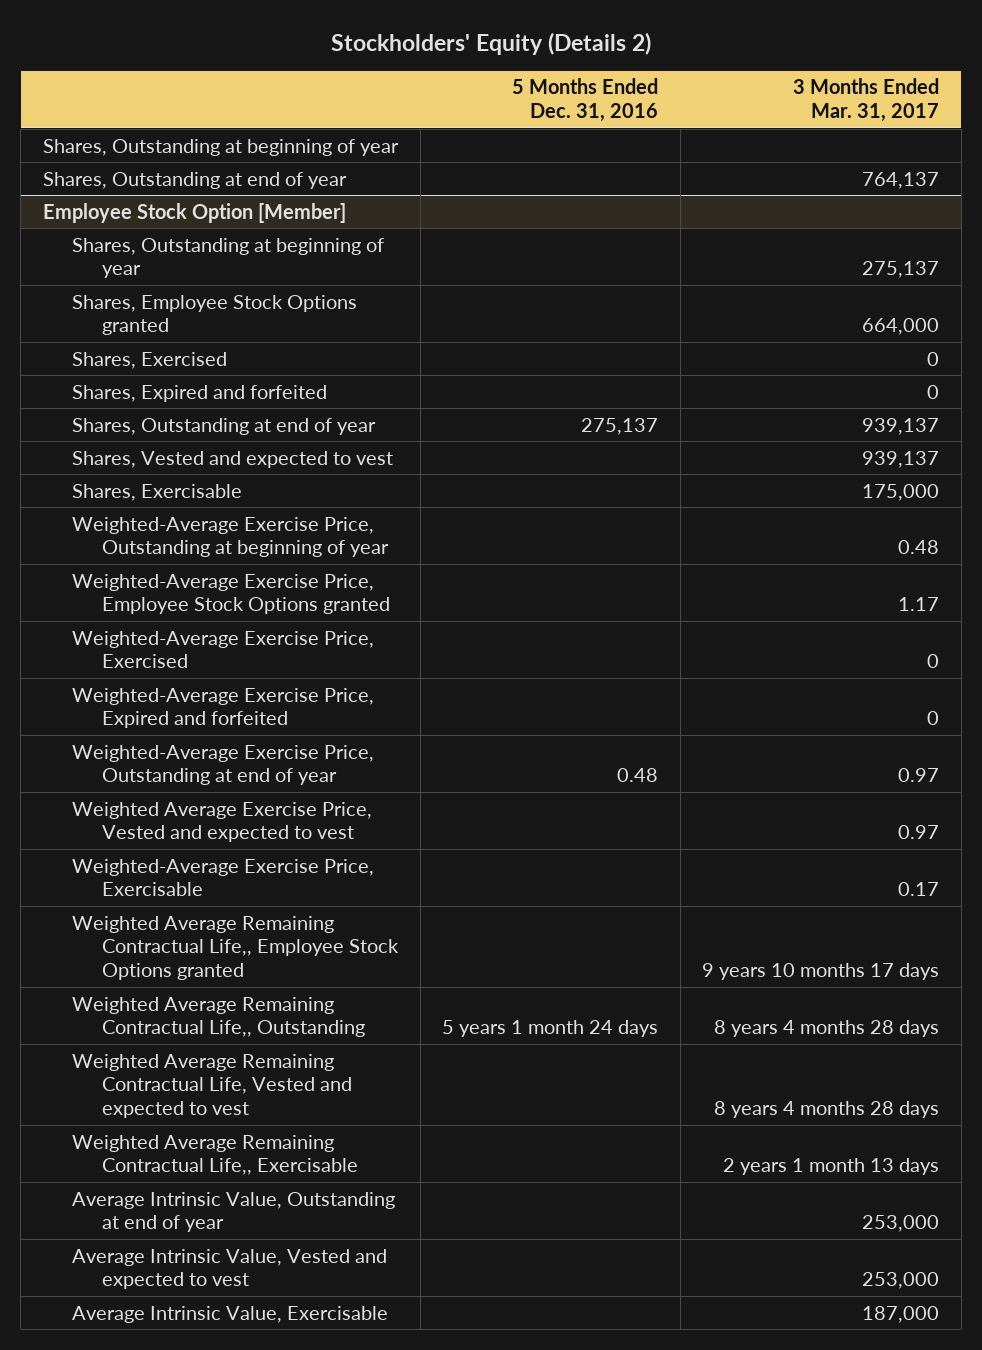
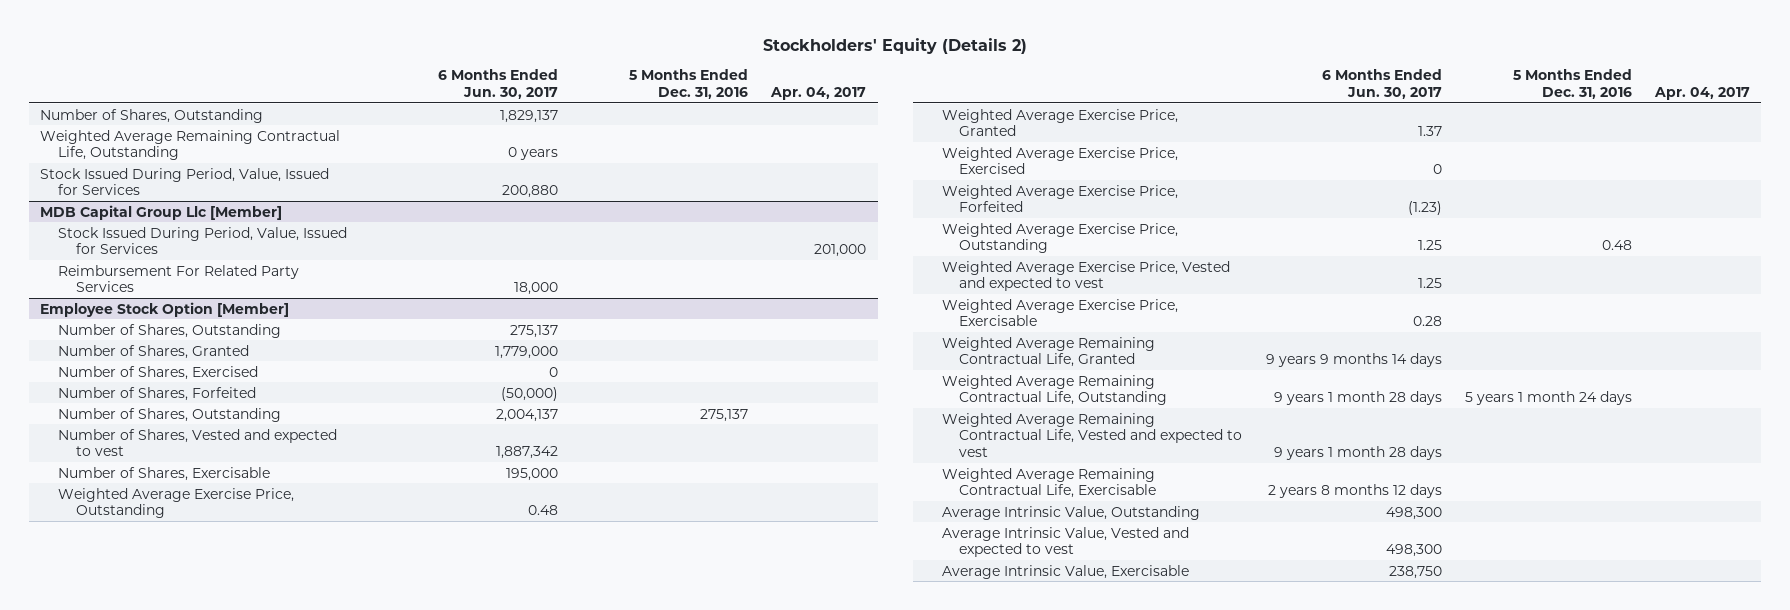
- | 5 Months Ended Dec. 31, 2016 | 3 Months Ended Mar. 31, 2017
+ | 6 Months Ended Jun. 30, 2017 | 5 Months Ended Dec. 31, 2016 | Apr. 04, 2017
- Shares, Outstanding at beginning of year
- Shares, Outstanding at end of year | | 764,137
+ Number of Shares, Outstanding | 1,829,137 | |
+ Weighted Average Remaining Contractual Life, Outstanding | 0 years | |
+ Stock Issued During Period, Value, Issued for Services | 200,880 | |
+ MDB Capital Group Llc [Member]
+ Stock Issued During Period, Value, Issued for Services | | | 201,000
+ Reimbursement For Related Party Services | 18,000 | |
@ Employee Stock Option [Member]
- Shares, Outstanding at beginning of year | | 275,137
- Shares, Employee Stock Options granted | | 664,000
- Shares, Exercised | | 0
- Shares, Expired and forfeited | | 0
- Shares, Outstanding at end of year | 275,137 | 939,137
- Shares, Vested and expected to vest | | 939,137
- Shares, Exercisable | | 175,000
- Weighted-Average Exercise Price, Outstanding at beginning of year | | 0.48
- Weighted-Average Exercise Price, Employee Stock Options granted | | 1.17
- Weighted-Average Exercise Price, Exercised | | 0
- Weighted-Average Exercise Price, Expired and forfeited | | 0
- Weighted-Average Exercise Price, Outstanding at end of year | 0.48 | 0.97
+ Number of Shares, Outstanding | 275,137 | |
+ Number of Shares, Granted | 1,779,000 | |
+ Number of Shares, Exercised | 0 | |
+ Number of Shares, Forfeited | (50,000) | |
+ Number of Shares, Outstanding | 2,004,137 | 275,137 |
+ Number of Shares, Vested and expected to vest | 1,887,342 | |
+ Number of Shares, Exercisable | 195,000 | |
+ Weighted Average Exercise Price, Outstanding | 0.48 | |
+ Weighted Average Exercise Price, Granted | 1.37 | |
+ Weighted Average Exercise Price, Exercised | 0 | |
+ Weighted Average Exercise Price, Forfeited | (1.23) | |
+ Weighted Average Exercise Price, Outstanding | 1.25 | 0.48 |
- Weighted-Average Exercise Price, Exercisable | | 0.17
- Weighted Average Remaining Contractual Life,, Employee Stock Options granted | | 9 years 10 months 17 days
- Weighted Average Remaining Contractual Life,, Outstanding | 5 years 1 month 24 days | 8 years 4 months 28 days
+ Weighted Average Exercise Price, Exercisable | 0.28 | |
+ Weighted Average Remaining Contractual Life, Granted | 9 years 9 months 14 days | |
+ Weighted Average Remaining Contractual Life, Outstanding | 9 years 1 month 28 days | 5 years 1 month 24 days |
- Weighted Average Remaining Contractual Life,, Exercisable | | 2 years 1 month 13 days
- Average Intrinsic Value, Outstanding at end of year | | 253,000
+ Weighted Average Remaining Contractual Life, Exercisable | 2 years 8 months 12 days | |
+ Average Intrinsic Value, Outstanding | 498,300 | |

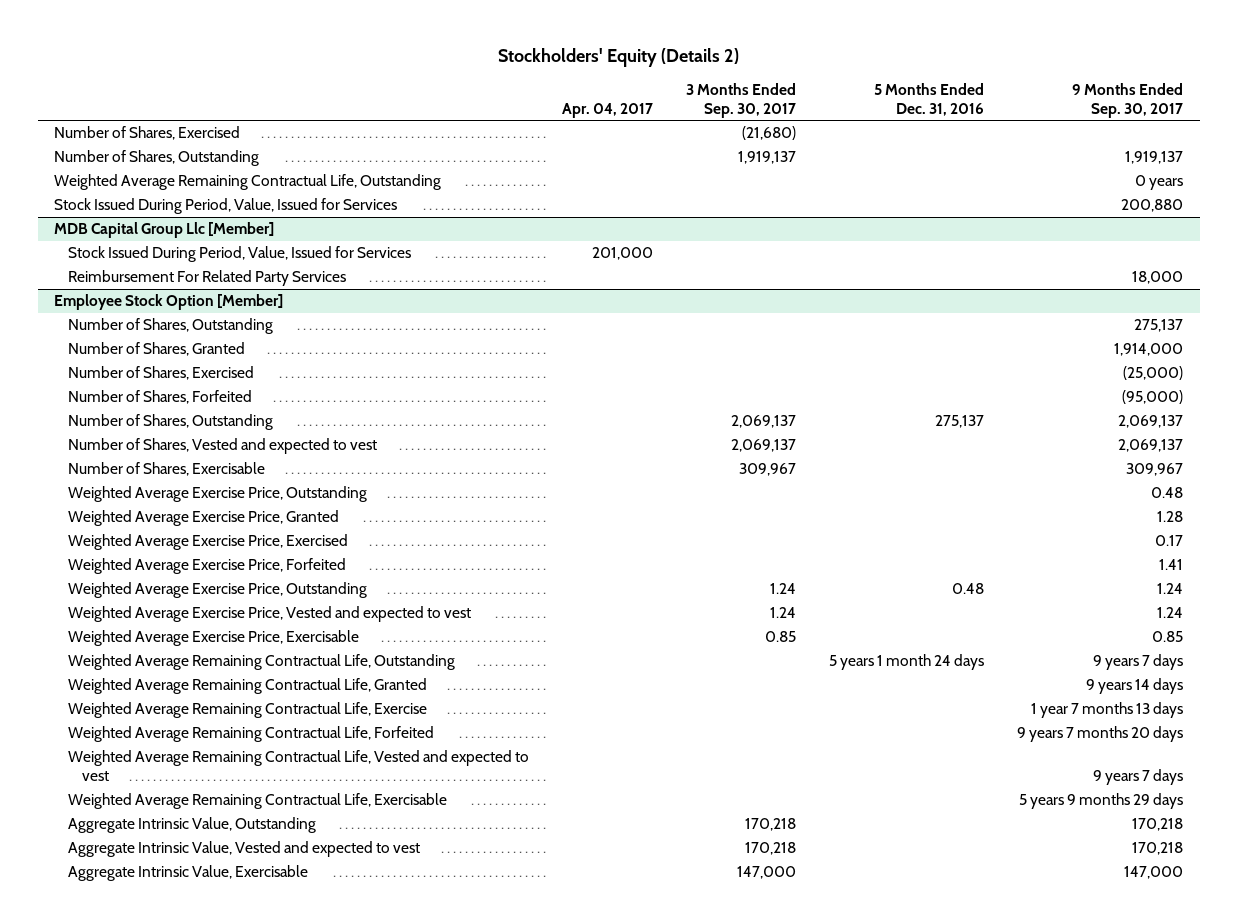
- | 6 Months Ended Jun. 30, 2017 | 5 Months Ended Dec. 31, 2016 | Apr. 04, 2017
+ | Apr. 04, 2017 | 3 Months Ended Sep. 30, 2017 | 5 Months Ended Dec. 31, 2016 | 9 Months Ended Sep. 30, 2017
+ Number of Shares, Exercised | | (21,680) | |
@ Employee Stock Option [Member]
moved down: Weighted Average Remaining Contractual Life, Granted | | | | 9 years 14 days
+ Weighted Average Remaining Contractual Life, Exercise | | | | 1 year 7 months 13 days
+ Weighted Average Remaining Contractual Life, Forfeited | | | | 9 years 7 months 20 days
- Average Intrinsic Value, Outstanding | 498,300 | |
- Average Intrinsic Value, Vested and expected to vest | 498,300 | |
- Average Intrinsic Value, Exercisable | 238,750 | |
+ Aggregate Intrinsic Value, Outstanding | | 170,218 | | 170,218
+ Aggregate Intrinsic Value, Vested and expected to vest | | 170,218 | | 170,218
+ Aggregate Intrinsic Value, Exercisable | | 147,000 | | 147,000

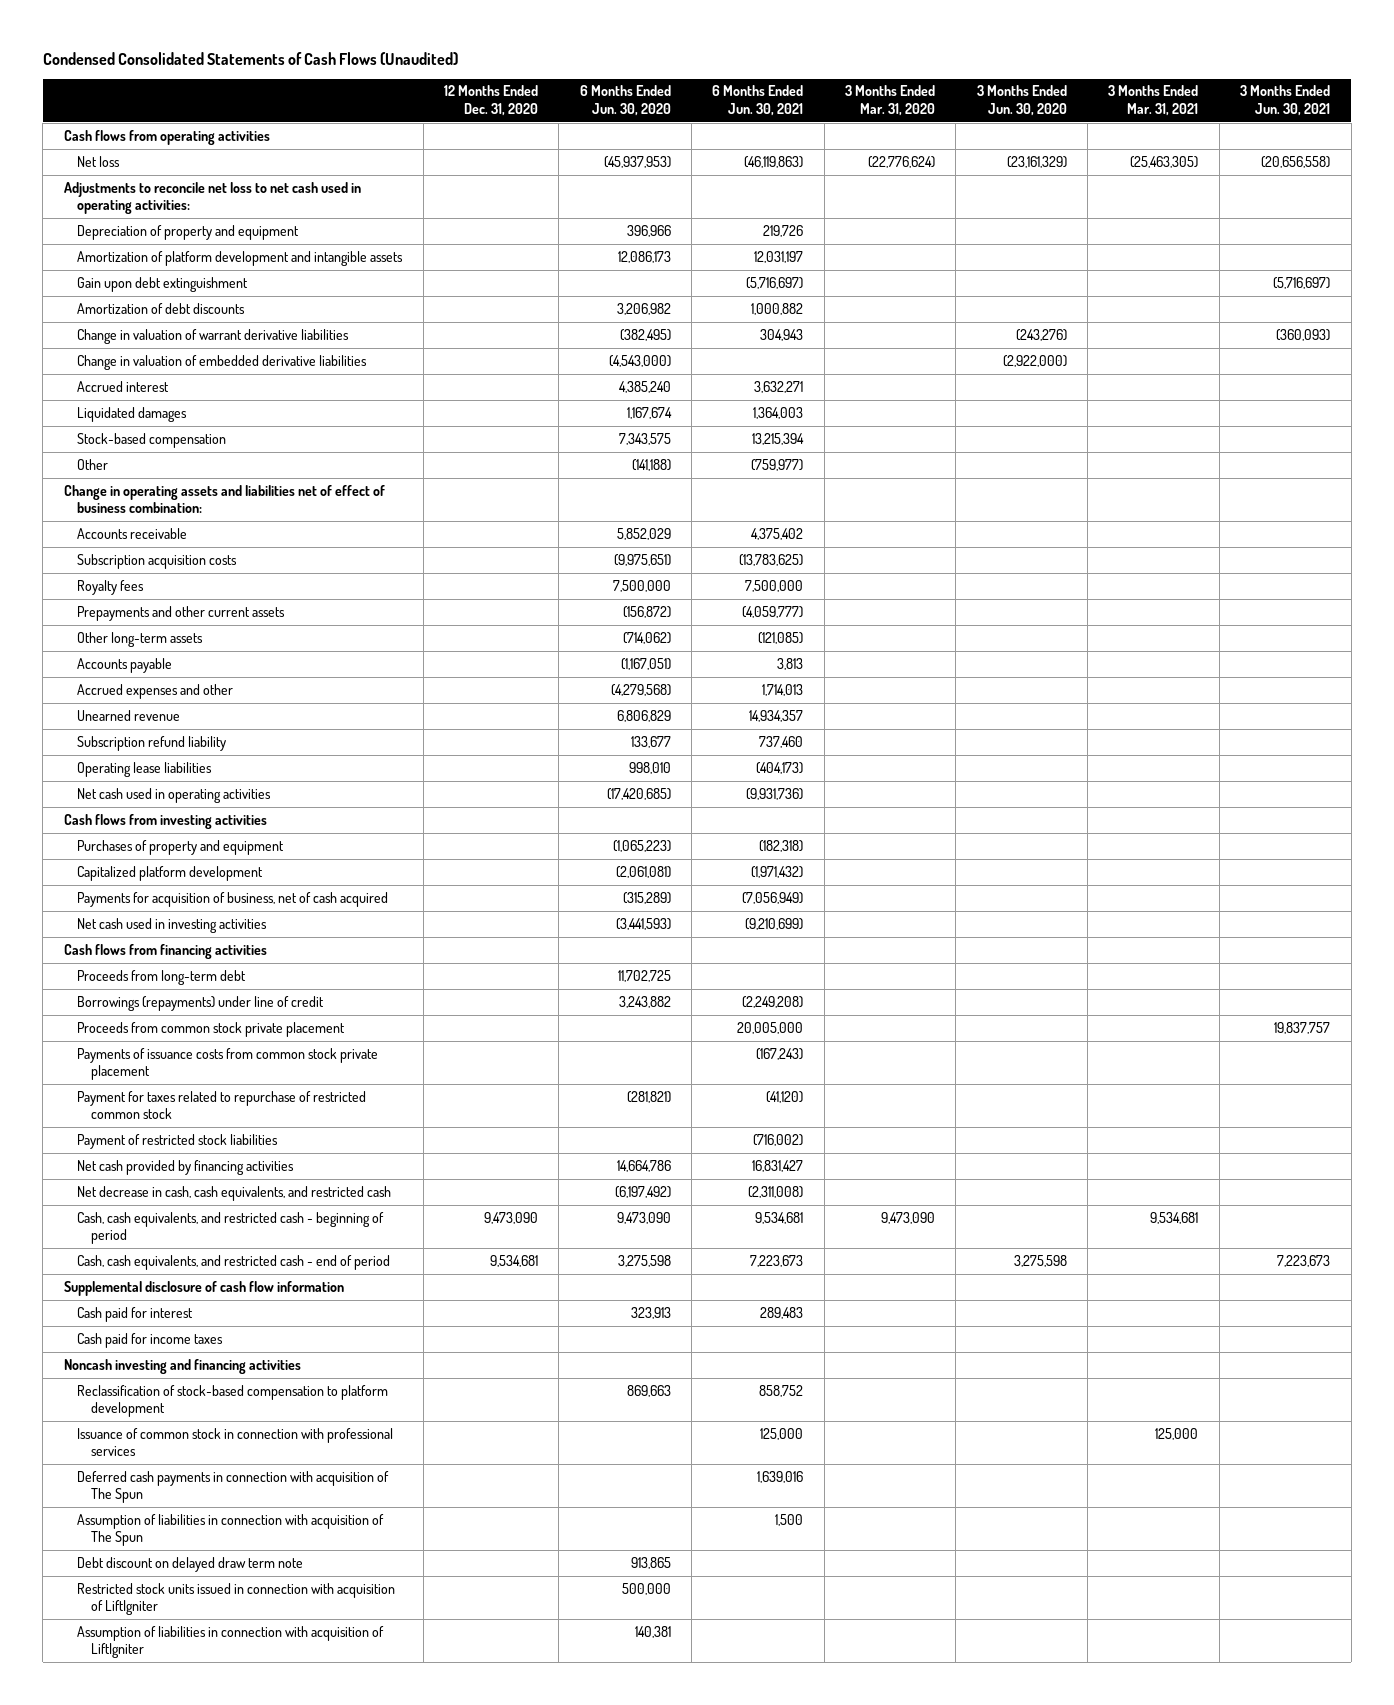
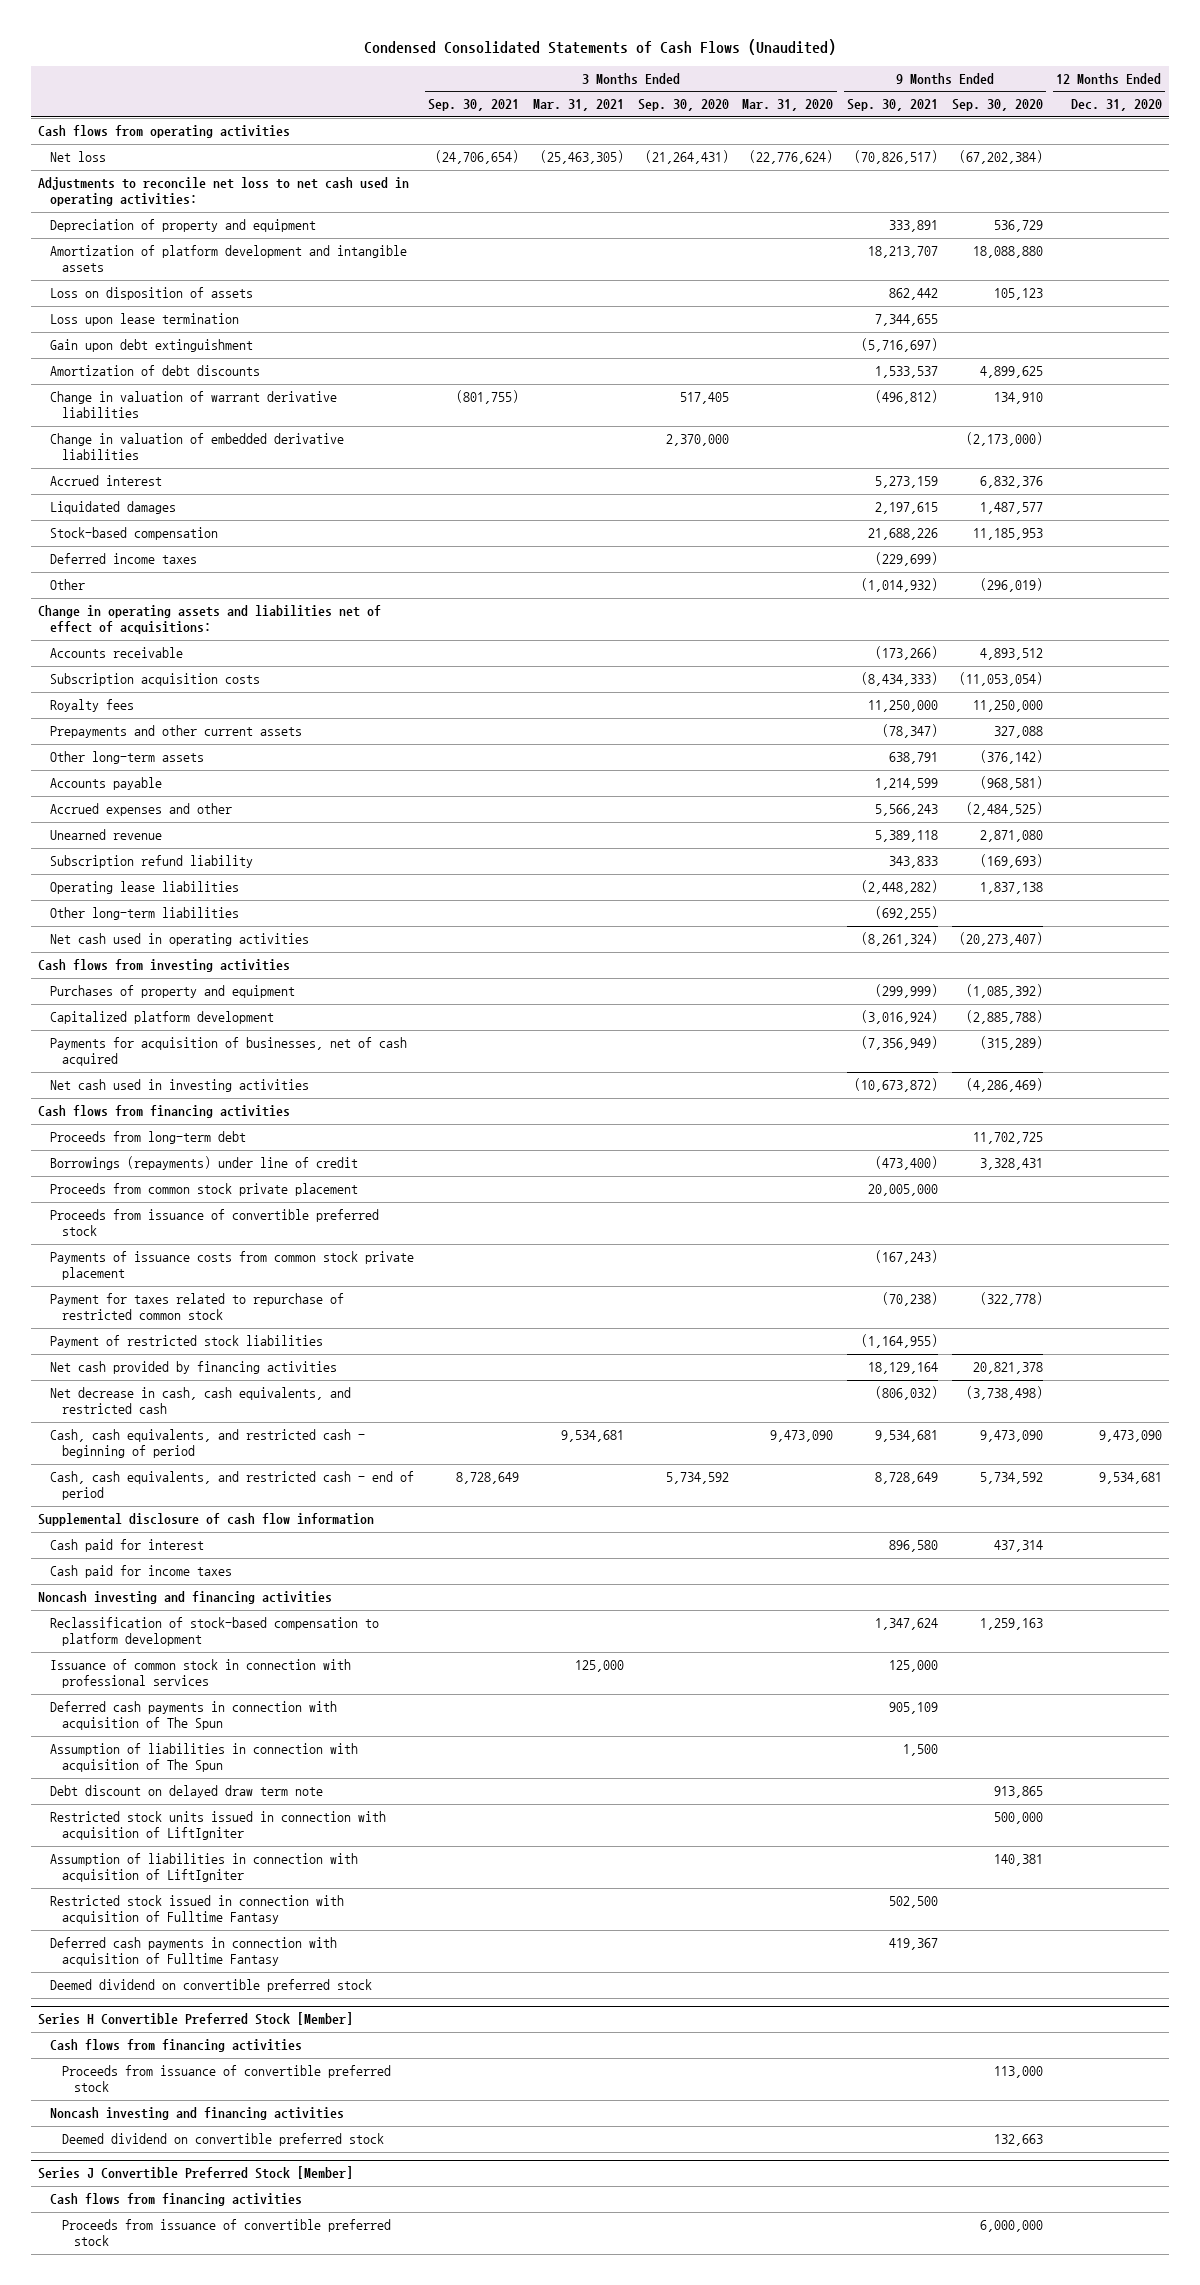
- | 12 Months Ended Dec. 31, 2020 | 6 Months Ended Jun. 30, 2020 | 6 Months Ended Jun. 30, 2021 | 3 Months Ended Mar. 31, 2020 | 3 Months Ended Jun. 30, 2020 | 3 Months Ended Mar. 31, 2021 | 3 Months Ended Jun. 30, 2021
+ | 3 Months Ended Sep. 30, 2021 | 3 Months Ended Mar. 31, 2021 | 3 Months Ended Sep. 30, 2020 | 3 Months Ended Mar. 31, 2020 | 9 Months Ended Sep. 30, 2021 | 9 Months Ended Sep. 30, 2020 | 12 Months Ended Dec. 31, 2020
+ Loss on disposition of assets | | | | | 862,442 | 105,123 |
+ Loss upon lease termination | | | | | 7,344,655 | |
+ Deferred income taxes | | | | | (229,699) | |
- Change in operating assets and liabilities net of effect of business combination:
+ Change in operating assets and liabilities net of effect of acquisitions:
+ Other long-term liabilities | | | | | (692,255) | |
- Payments for acquisition of business, net of cash acquired | | (315,289) | (7,056,949) | | | |
+ Payments for acquisition of businesses, net of cash acquired | | | | | (7,356,949) | (315,289) |
+ Proceeds from issuance of convertible preferred stock
+ Restricted stock issued in connection with acquisition of Fulltime Fantasy | | | | | 502,500 | |
+ Deferred cash payments in connection with acquisition of Fulltime Fantasy | | | | | 419,367 | |
+ Deemed dividend on convertible preferred stock
+ Series H Convertible Preferred Stock [Member]
+ Cash flows from financing activities
+ Proceeds from issuance of convertible preferred stock | | | | | | 113,000 |
+ Noncash investing and financing activities
+ Deemed dividend on convertible preferred stock | | | | | | 132,663 |
+ Series J Convertible Preferred Stock [Member]
+ Cash flows from financing activities
+ Proceeds from issuance of convertible preferred stock | | | | | | 6,000,000 |

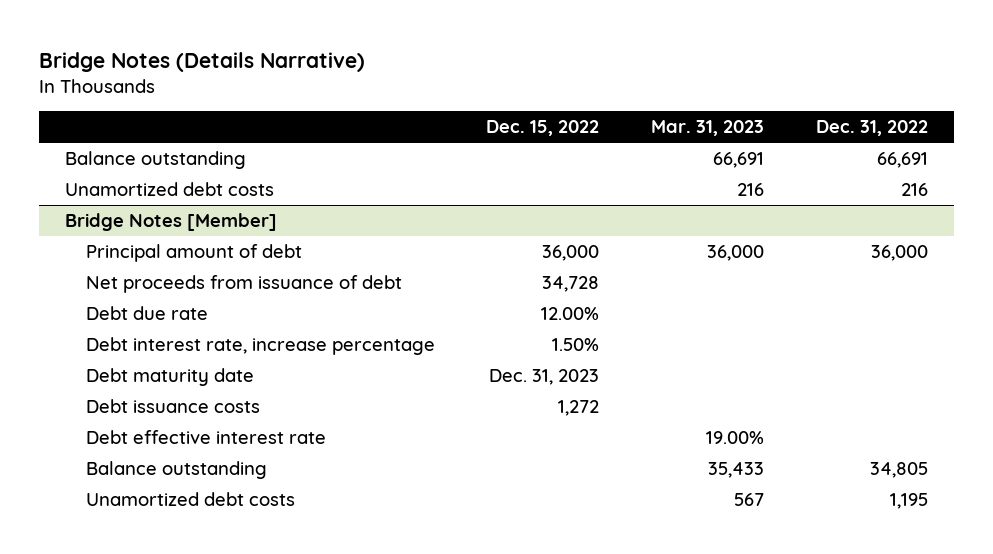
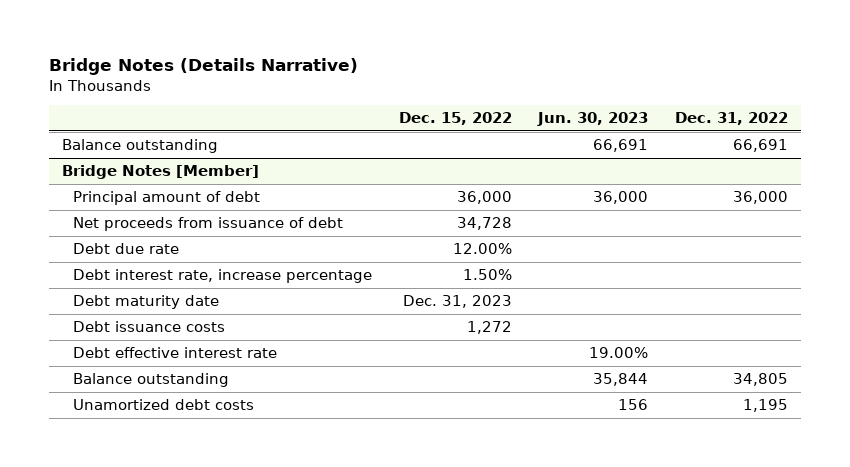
- | Dec. 15, 2022 | Mar. 31, 2023 | Dec. 31, 2022
+ | Dec. 15, 2022 | Jun. 30, 2023 | Dec. 31, 2022
- Unamortized debt costs | | 216 | 216

